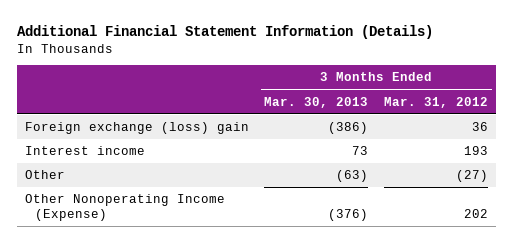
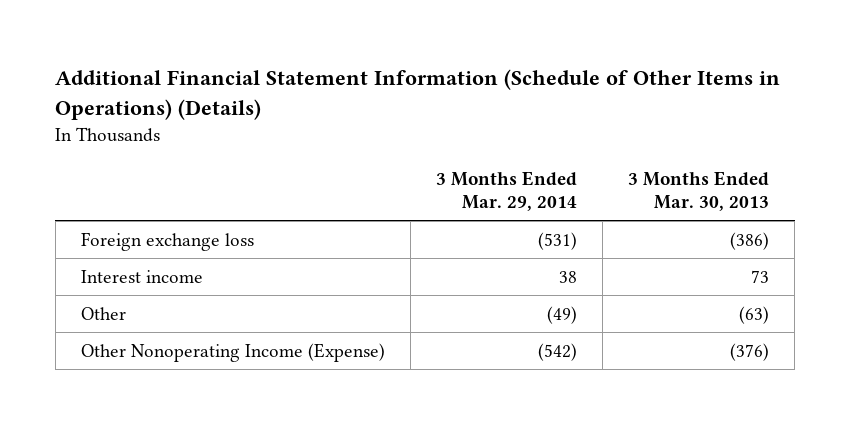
- Additional Financial Statement Information (Details)
+ Additional Financial Statement Information (Schedule of Other Items in Operations) (Details)
- | 3 Months Ended Mar. 30, 2013 | 3 Months Ended Mar. 31, 2012
+ | 3 Months Ended Mar. 29, 2014 | 3 Months Ended Mar. 30, 2013
- Foreign exchange (loss) gain | (386) | 36
+ Foreign exchange loss | (531) | (386)

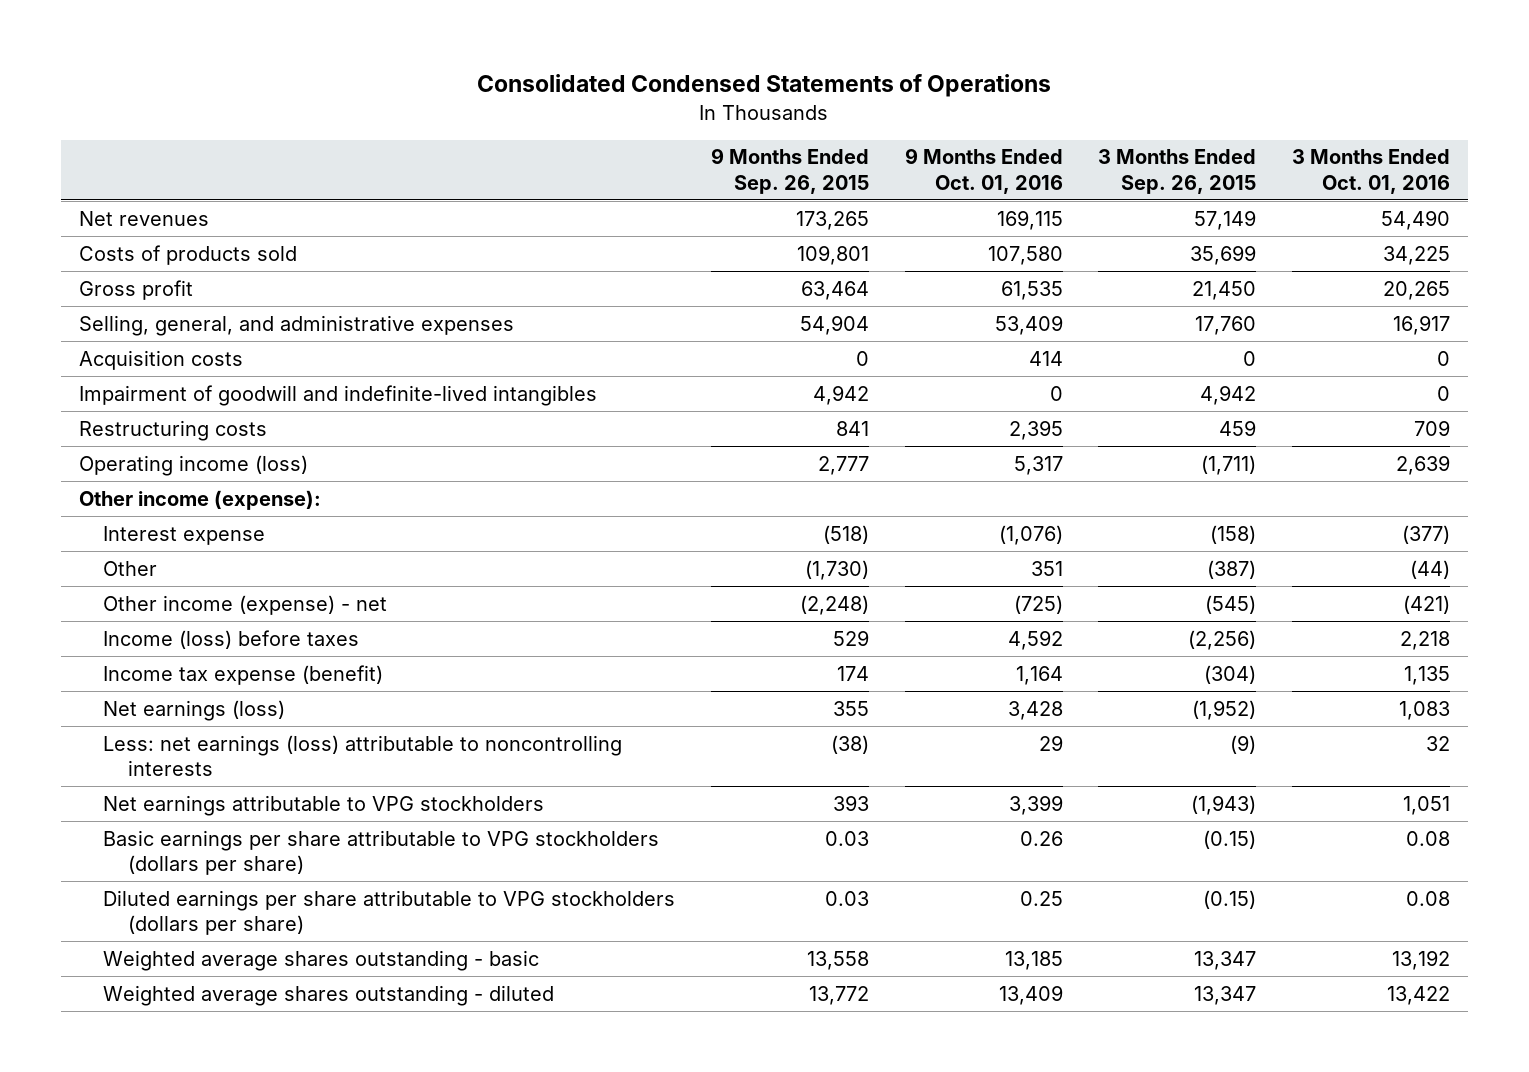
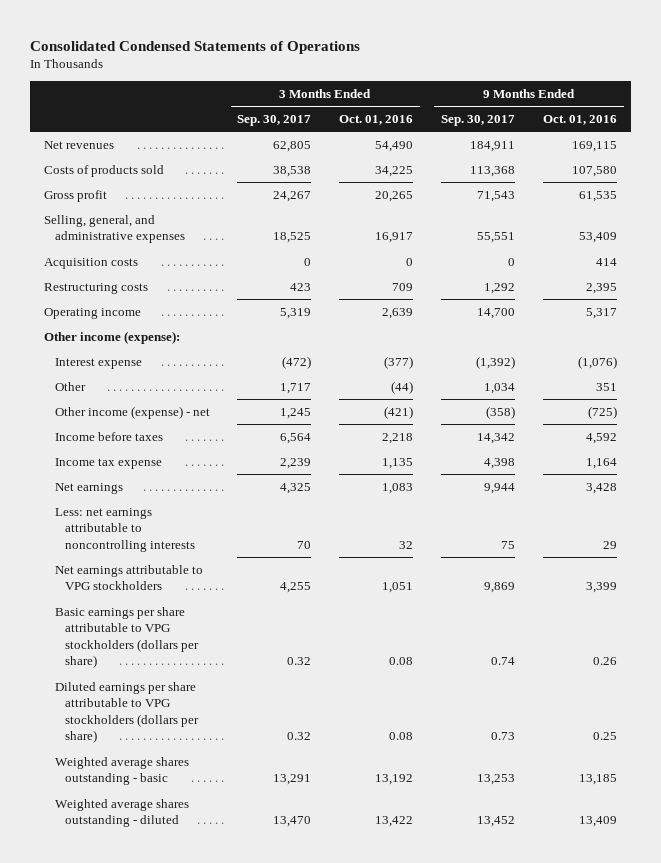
- | 9 Months Ended Sep. 26, 2015 | 9 Months Ended Oct. 01, 2016 | 3 Months Ended Sep. 26, 2015 | 3 Months Ended Oct. 01, 2016
+ | 3 Months Ended Sep. 30, 2017 | 3 Months Ended Oct. 01, 2016 | 9 Months Ended Sep. 30, 2017 | 9 Months Ended Oct. 01, 2016
- Impairment of goodwill and indefinite-lived intangibles | 4,942 | 0 | 4,942 | 0
- Operating income (loss) | 2,777 | 5,317 | (1,711) | 2,639
+ Operating income | 5,319 | 2,639 | 14,700 | 5,317
- Income (loss) before taxes | 529 | 4,592 | (2,256) | 2,218
- Income tax expense (benefit) | 174 | 1,164 | (304) | 1,135
- Net earnings (loss) | 355 | 3,428 | (1,952) | 1,083
- Less: net earnings (loss) attributable to noncontrolling interests | (38) | 29 | (9) | 32
+ Income before taxes | 6,564 | 2,218 | 14,342 | 4,592
+ Income tax expense | 2,239 | 1,135 | 4,398 | 1,164
+ Net earnings | 4,325 | 1,083 | 9,944 | 3,428
+ Less: net earnings attributable to noncontrolling interests | 70 | 32 | 75 | 29

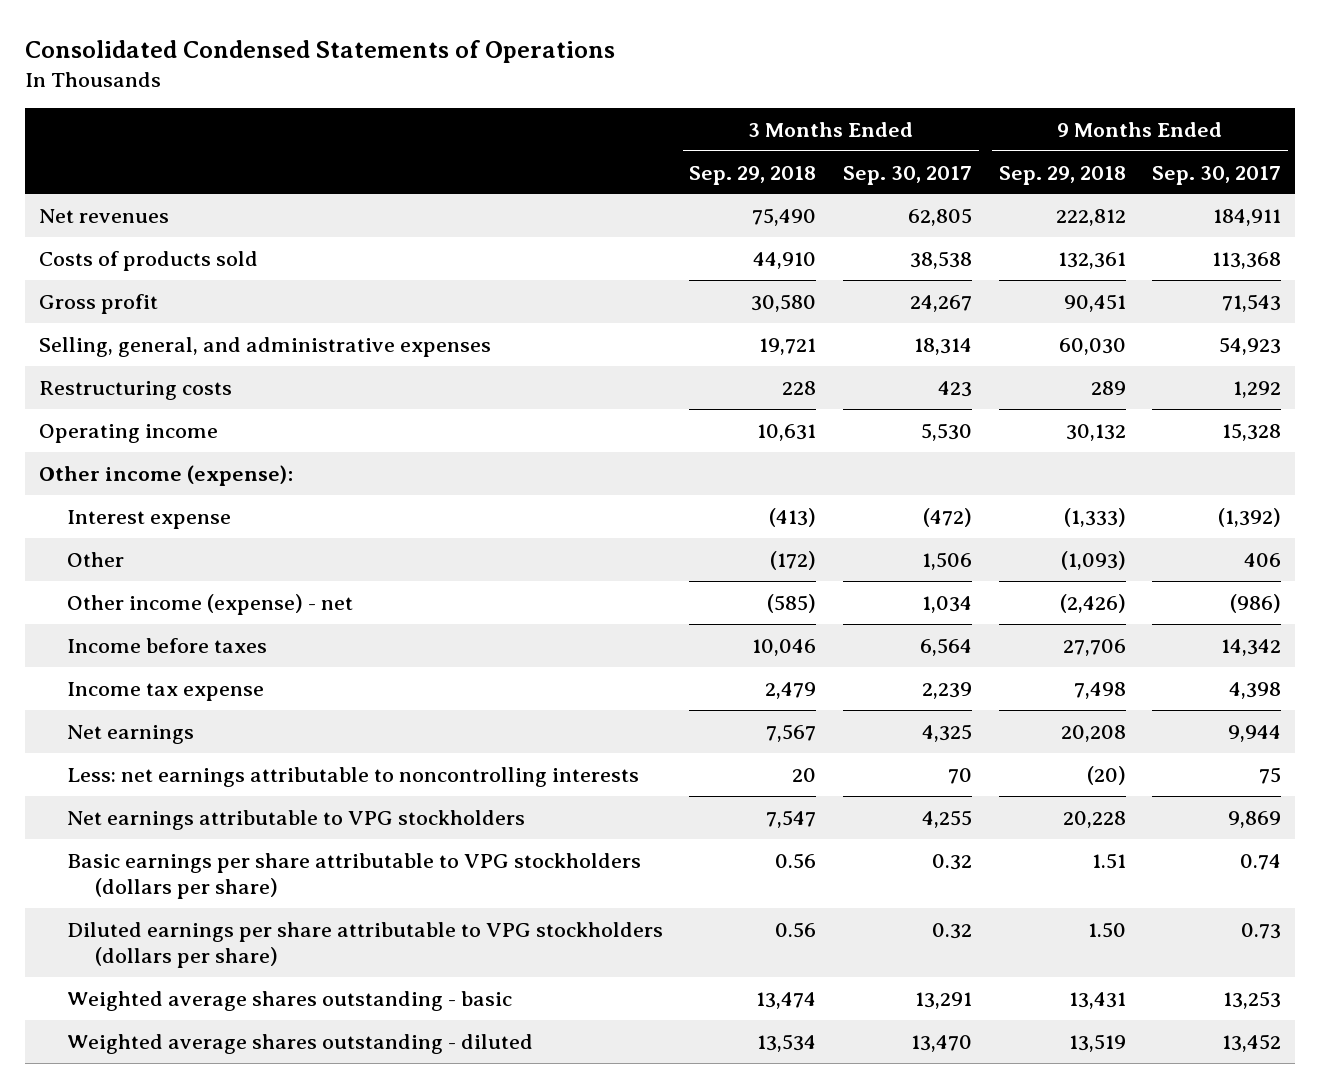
- | 3 Months Ended Sep. 30, 2017 | 3 Months Ended Oct. 01, 2016 | 9 Months Ended Sep. 30, 2017 | 9 Months Ended Oct. 01, 2016
+ | 3 Months Ended Sep. 29, 2018 | 3 Months Ended Sep. 30, 2017 | 9 Months Ended Sep. 29, 2018 | 9 Months Ended Sep. 30, 2017
- Selling, general, and administrative expenses | 18,525 | 16,917 | 55,551 | 53,409
- Acquisition costs | 0 | 0 | 0 | 414
+ Selling, general, and administrative expenses | 19,721 | 18,314 | 60,030 | 54,923
- Operating income | 5,319 | 2,639 | 14,700 | 5,317
+ Operating income | 10,631 | 5,530 | 30,132 | 15,328
- Other | 1,717 | (44) | 1,034 | 351
- Other income (expense) - net | 1,245 | (421) | (358) | (725)
+ Other | (172) | 1,506 | (1,093) | 406
+ Other income (expense) - net | (585) | 1,034 | (2,426) | (986)

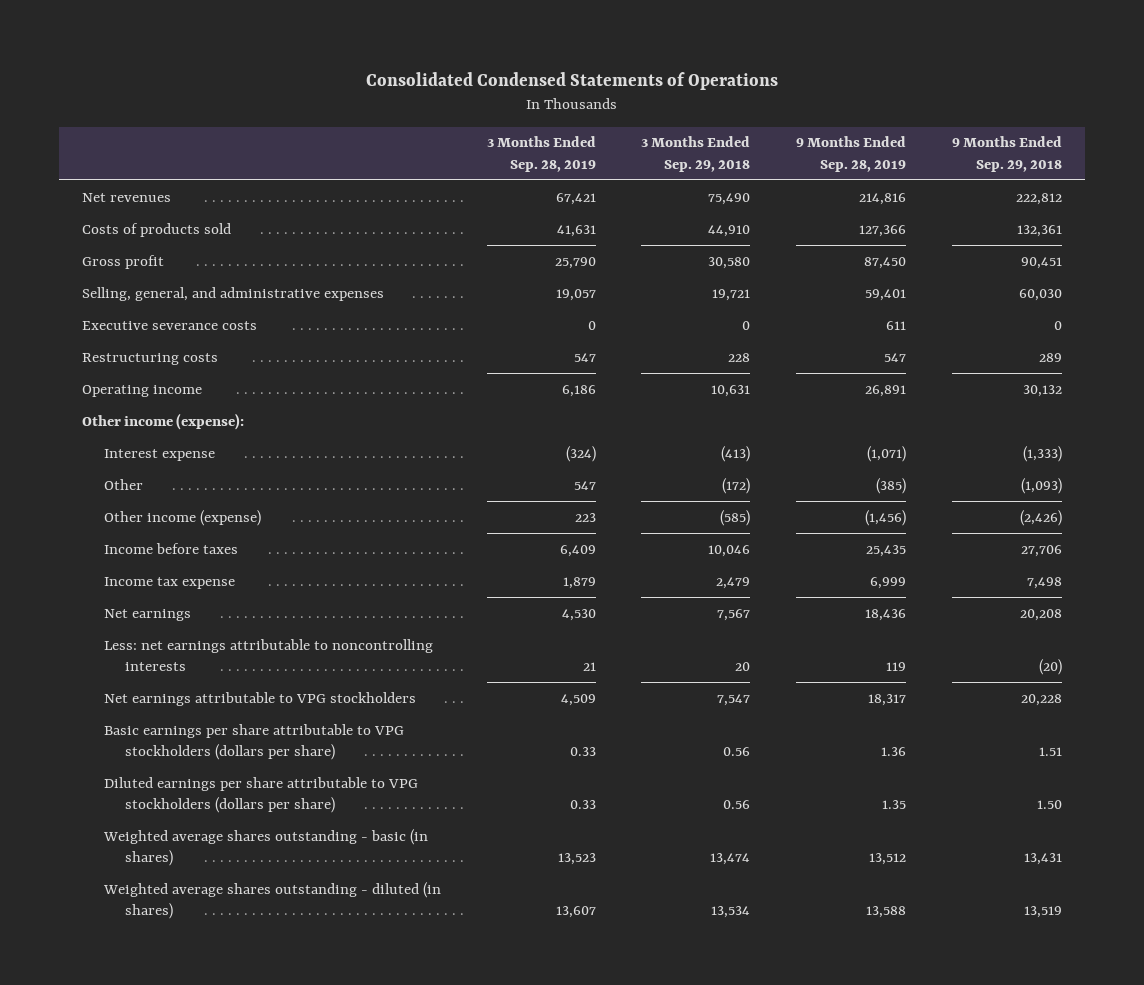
- | 3 Months Ended Sep. 29, 2018 | 3 Months Ended Sep. 30, 2017 | 9 Months Ended Sep. 29, 2018 | 9 Months Ended Sep. 30, 2017
+ | 3 Months Ended Sep. 28, 2019 | 3 Months Ended Sep. 29, 2018 | 9 Months Ended Sep. 28, 2019 | 9 Months Ended Sep. 29, 2018
+ Executive severance costs | 0 | 0 | 611 | 0
- Other income (expense) - net | (585) | 1,034 | (2,426) | (986)
+ Other income (expense) | 223 | (585) | (1,456) | (2,426)
- Weighted average shares outstanding - basic | 13,474 | 13,291 | 13,431 | 13,253
- Weighted average shares outstanding - diluted | 13,534 | 13,470 | 13,519 | 13,452
+ Weighted average shares outstanding - basic (in shares) | 13,523 | 13,474 | 13,512 | 13,431
+ Weighted average shares outstanding - diluted (in shares) | 13,607 | 13,534 | 13,588 | 13,519

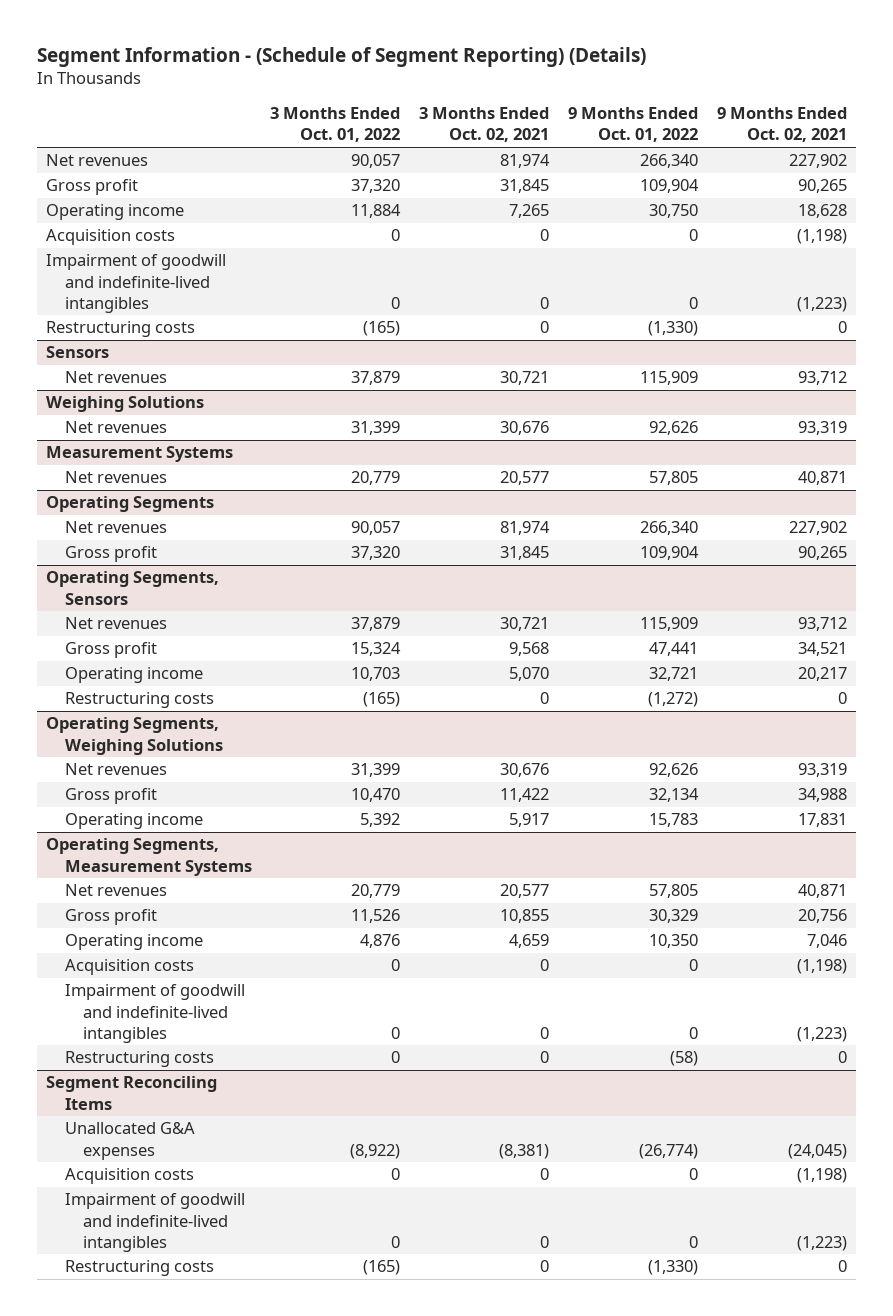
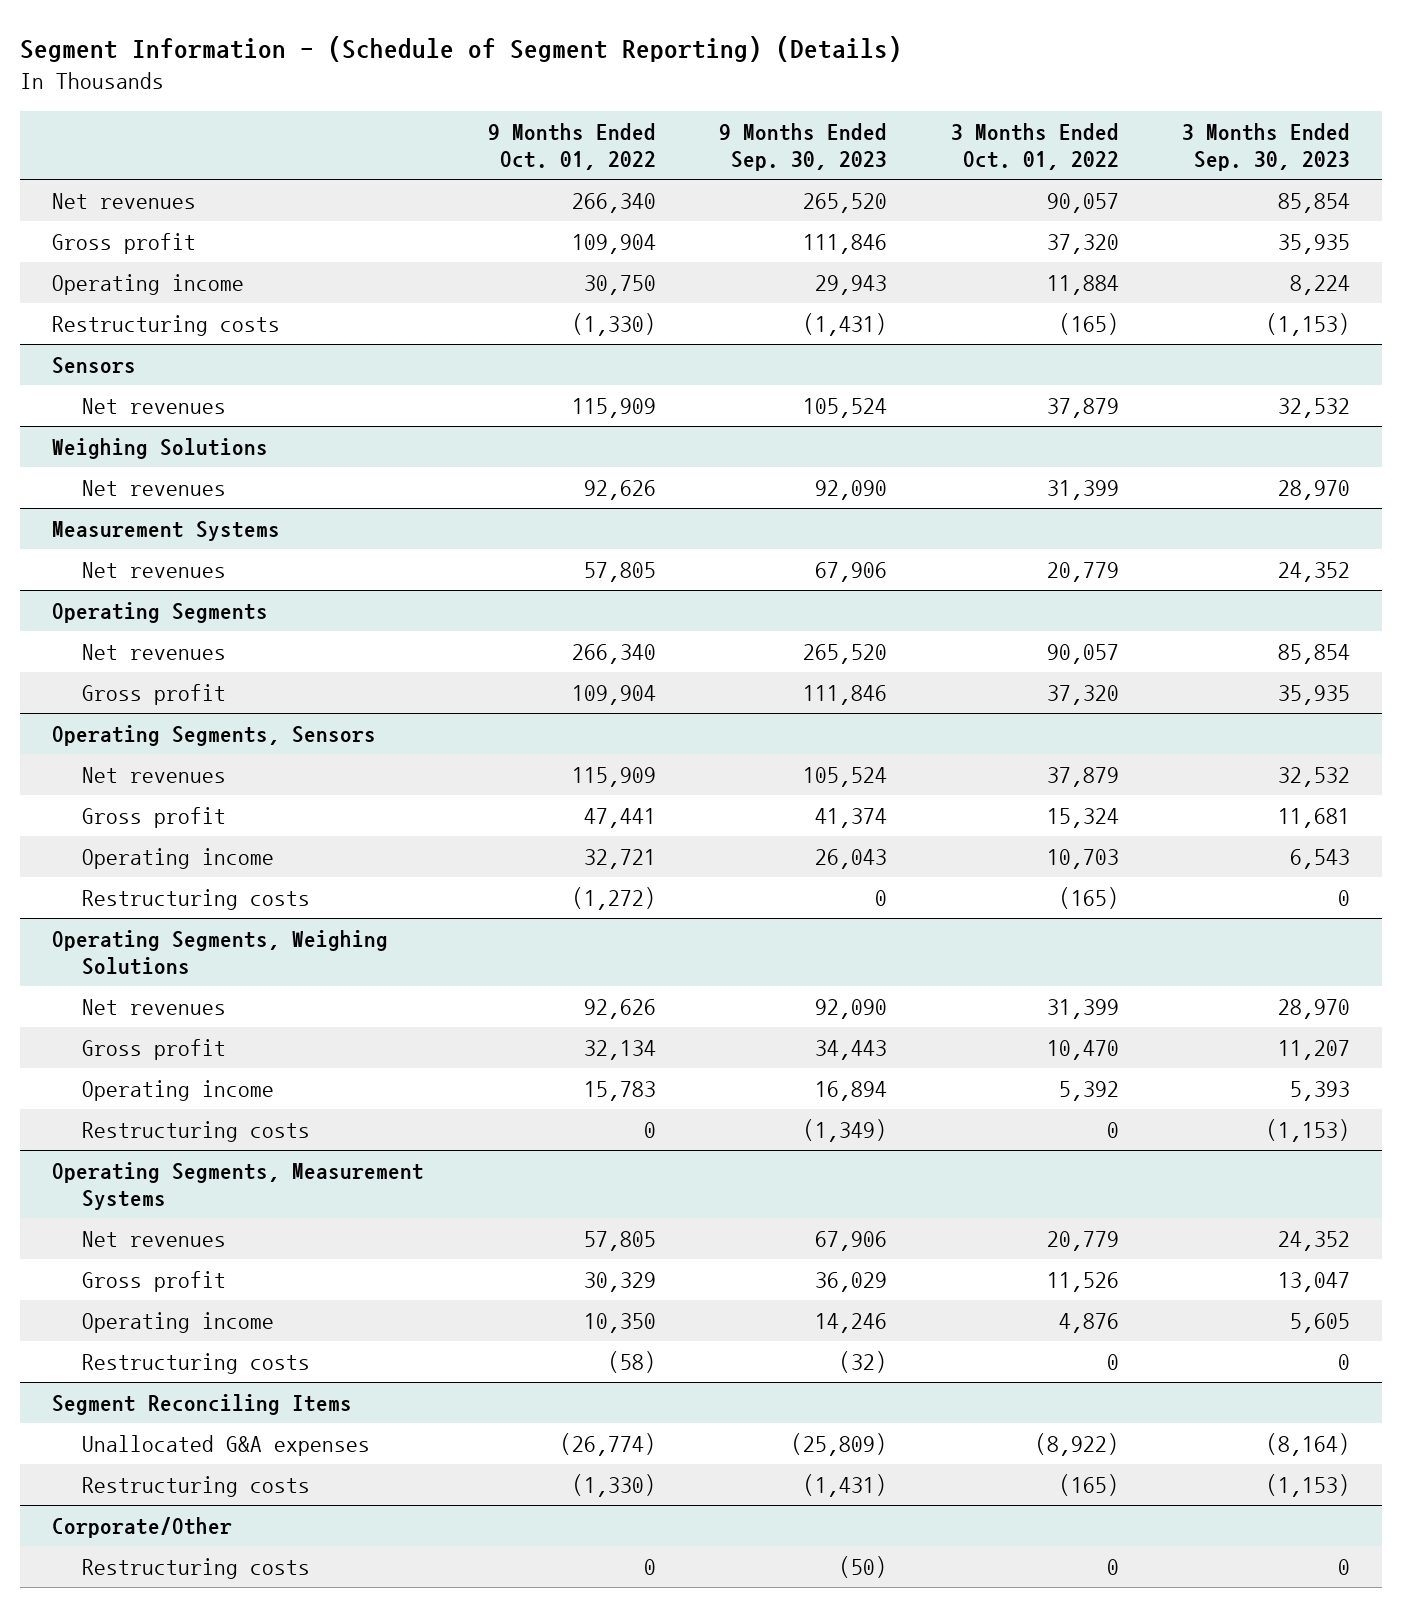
- | 3 Months Ended Oct. 01, 2022 | 3 Months Ended Oct. 02, 2021 | 9 Months Ended Oct. 01, 2022 | 9 Months Ended Oct. 02, 2021
+ | 9 Months Ended Oct. 01, 2022 | 9 Months Ended Sep. 30, 2023 | 3 Months Ended Oct. 01, 2022 | 3 Months Ended Sep. 30, 2023
- Acquisition costs | 0 | 0 | 0 | (1,198)
- Impairment of goodwill and indefinite-lived intangibles | 0 | 0 | 0 | (1,223)
@ Operating Segments, Weighing Solutions
+ Restructuring costs | 0 | (1,349) | 0 | (1,153)
@ Operating Segments, Measurement Systems
- Acquisition costs | 0 | 0 | 0 | (1,198)
- Impairment of goodwill and indefinite-lived intangibles | 0 | 0 | 0 | (1,223)
@ Segment Reconciling Items
- Acquisition costs | 0 | 0 | 0 | (1,198)
- Impairment of goodwill and indefinite-lived intangibles | 0 | 0 | 0 | (1,223)
+ Corporate/Other
+ Restructuring costs | 0 | (50) | 0 | 0

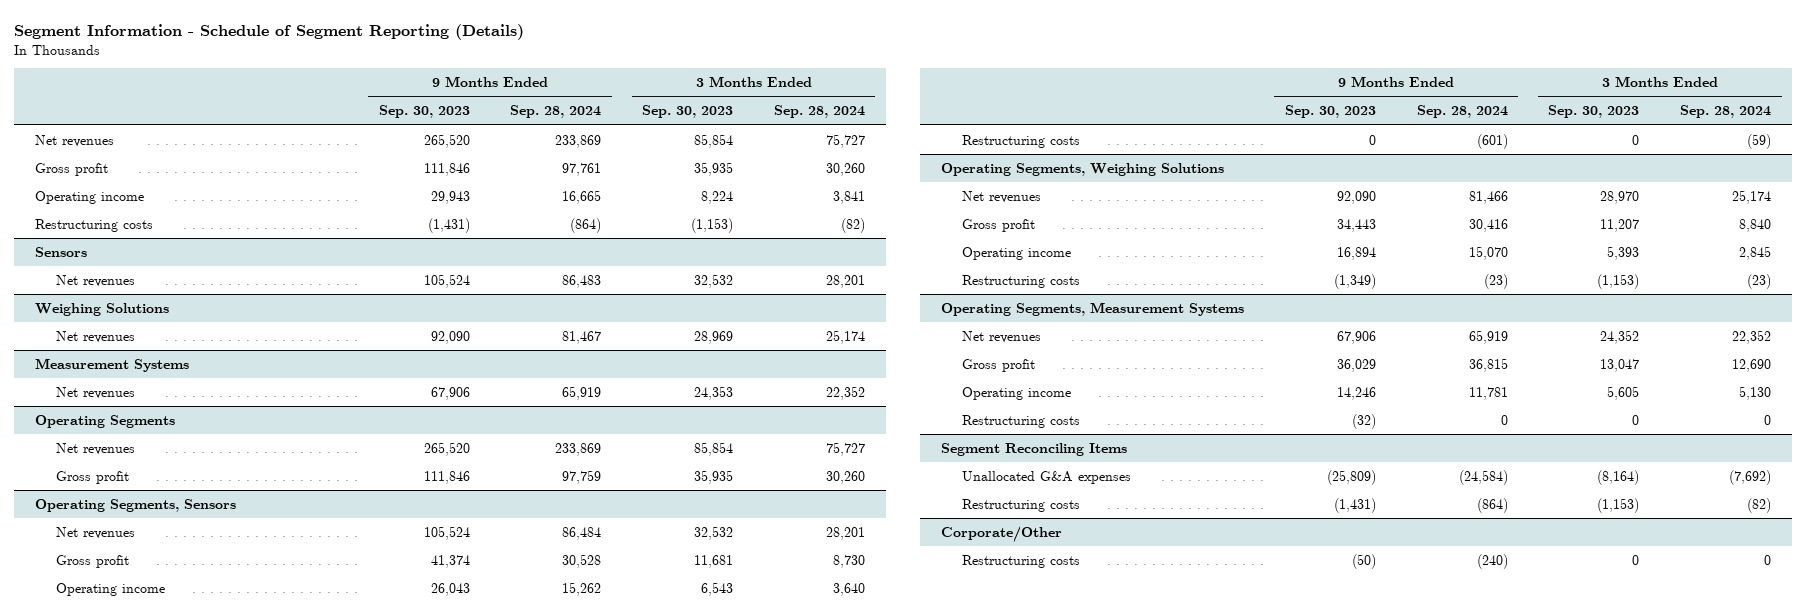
- Segment Information - (Schedule of Segment Reporting) (Details)
+ Segment Information - Schedule of Segment Reporting (Details)
- | 9 Months Ended Oct. 01, 2022 | 9 Months Ended Sep. 30, 2023 | 3 Months Ended Oct. 01, 2022 | 3 Months Ended Sep. 30, 2023
+ | 9 Months Ended Sep. 30, 2023 | 9 Months Ended Sep. 28, 2024 | 3 Months Ended Sep. 30, 2023 | 3 Months Ended Sep. 28, 2024
@ Weighing Solutions
- Net revenues | 92,626 | 92,090 | 31,399 | 28,970
+ Net revenues | 92,090 | 81,467 | 28,969 | 25,174
@ Measurement Systems
- Net revenues | 57,805 | 67,906 | 20,779 | 24,352
+ Net revenues | 67,906 | 65,919 | 24,353 | 22,352

